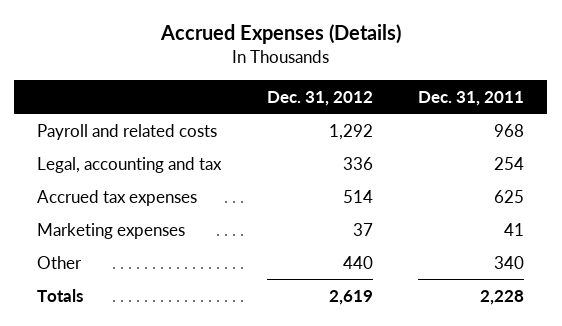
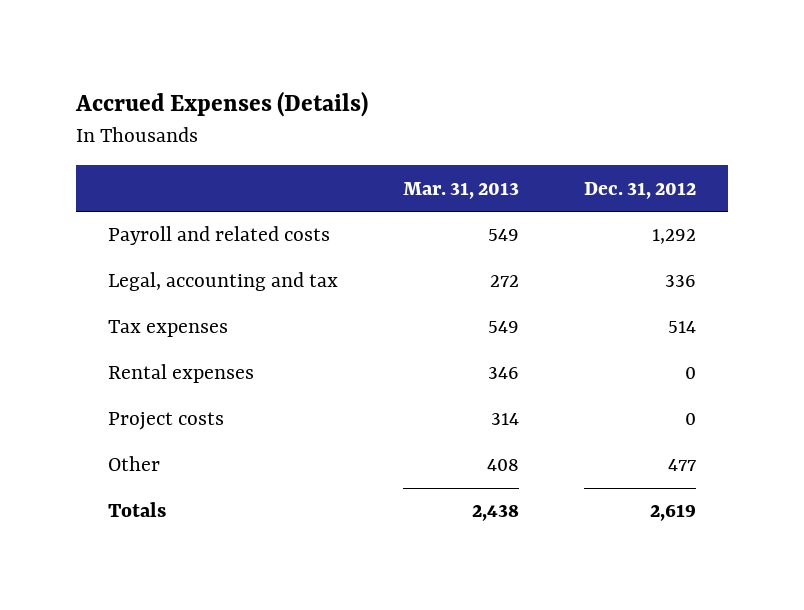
- | Dec. 31, 2012 | Dec. 31, 2011
+ | Mar. 31, 2013 | Dec. 31, 2012
- Accrued tax expenses | 514 | 625
- Marketing expenses | 37 | 41
- Other | 440 | 340
+ Tax expenses | 549 | 514
+ Rental expenses | 346 | 0
+ Project costs | 314 | 0
+ Other | 408 | 477

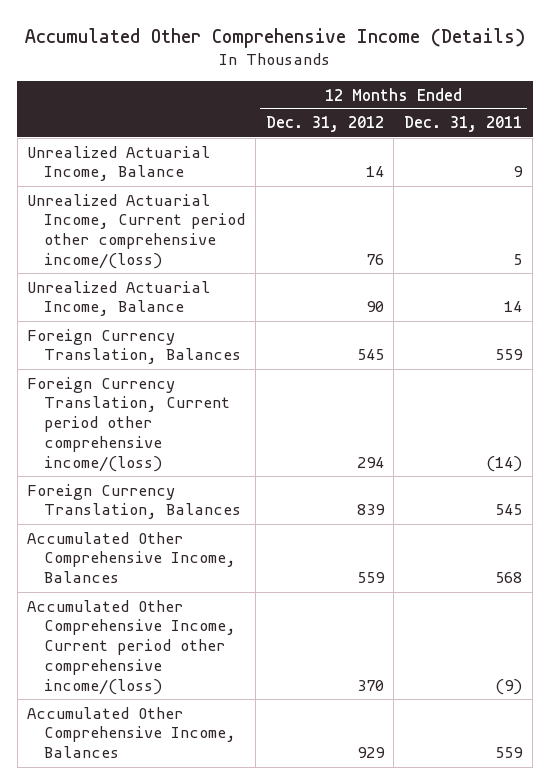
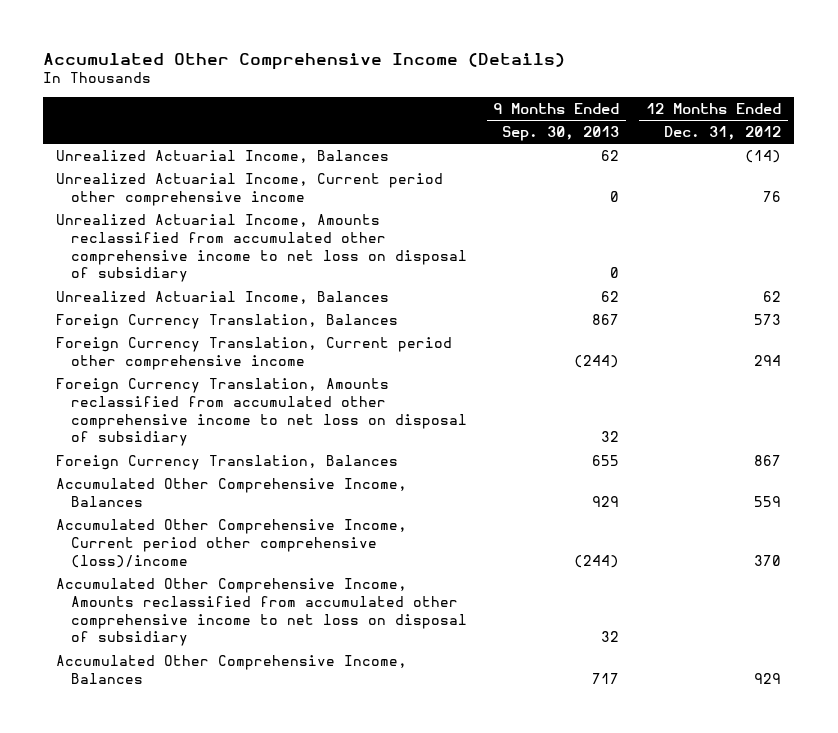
- | 12 Months Ended Dec. 31, 2012 | 12 Months Ended Dec. 31, 2011
+ | 9 Months Ended Sep. 30, 2013 | 12 Months Ended Dec. 31, 2012
- Unrealized Actuarial Income, Balance | 14 | 9
- Unrealized Actuarial Income, Current period other comprehensive income/(loss) | 76 | 5
- Unrealized Actuarial Income, Balance | 90 | 14
- Foreign Currency Translation, Balances | 545 | 559
- Foreign Currency Translation, Current period other comprehensive income/(loss) | 294 | (14)
- Foreign Currency Translation, Balances | 839 | 545
+ Unrealized Actuarial Income, Balances | 62 | (14)
+ Unrealized Actuarial Income, Current period other comprehensive income | 0 | 76
+ Unrealized Actuarial Income, Amounts reclassified from accumulated other comprehensive income to net loss on disposal of subsidiary | 0 |
+ Unrealized Actuarial Income, Balances | 62 | 62
+ Foreign Currency Translation, Balances | 867 | 573
+ Foreign Currency Translation, Current period other comprehensive income | (244) | 294
+ Foreign Currency Translation, Amounts reclassified from accumulated other comprehensive income to net loss on disposal of subsidiary | 32 |
+ Foreign Currency Translation, Balances | 655 | 867
- Accumulated Other Comprehensive Income, Current period other comprehensive income/(loss) | 370 | (9)
+ Accumulated Other Comprehensive Income, Current period other comprehensive (loss)/income | (244) | 370
+ Accumulated Other Comprehensive Income, Amounts reclassified from accumulated other comprehensive income to net loss on disposal of subsidiary | 32 |

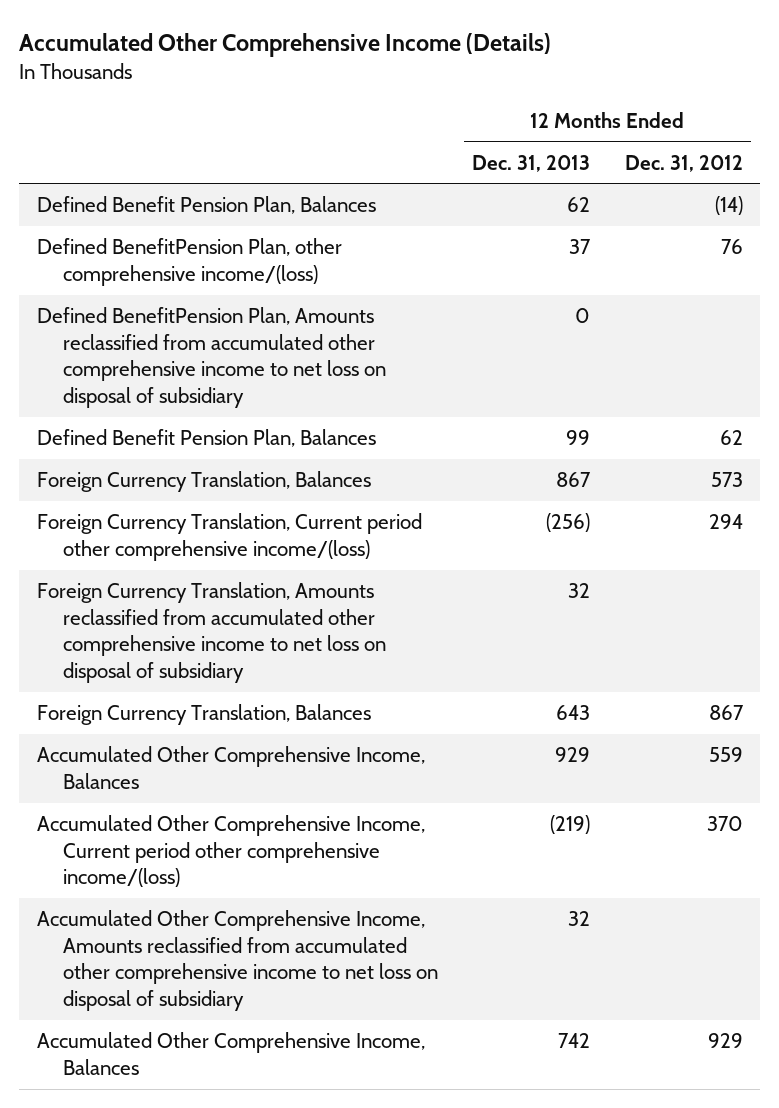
- | 9 Months Ended Sep. 30, 2013 | 12 Months Ended Dec. 31, 2012
+ | 12 Months Ended Dec. 31, 2013 | 12 Months Ended Dec. 31, 2012
- Unrealized Actuarial Income, Balances | 62 | (14)
- Unrealized Actuarial Income, Current period other comprehensive income | 0 | 76
- Unrealized Actuarial Income, Amounts reclassified from accumulated other comprehensive income to net loss on disposal of subsidiary | 0 |
- Unrealized Actuarial Income, Balances | 62 | 62
+ Defined Benefit Pension Plan, Balances | 62 | (14)
+ Defined BenefitPension Plan, other comprehensive income/(loss) | 37 | 76
+ Defined BenefitPension Plan, Amounts reclassified from accumulated other comprehensive income to net loss on disposal of subsidiary | 0 |
+ Defined Benefit Pension Plan, Balances | 99 | 62
- Foreign Currency Translation, Current period other comprehensive income | (244) | 294
+ Foreign Currency Translation, Current period other comprehensive income/(loss) | (256) | 294
- Accumulated Other Comprehensive Income, Current period other comprehensive (loss)/income | (244) | 370
+ Accumulated Other Comprehensive Income, Current period other comprehensive income/(loss) | (219) | 370

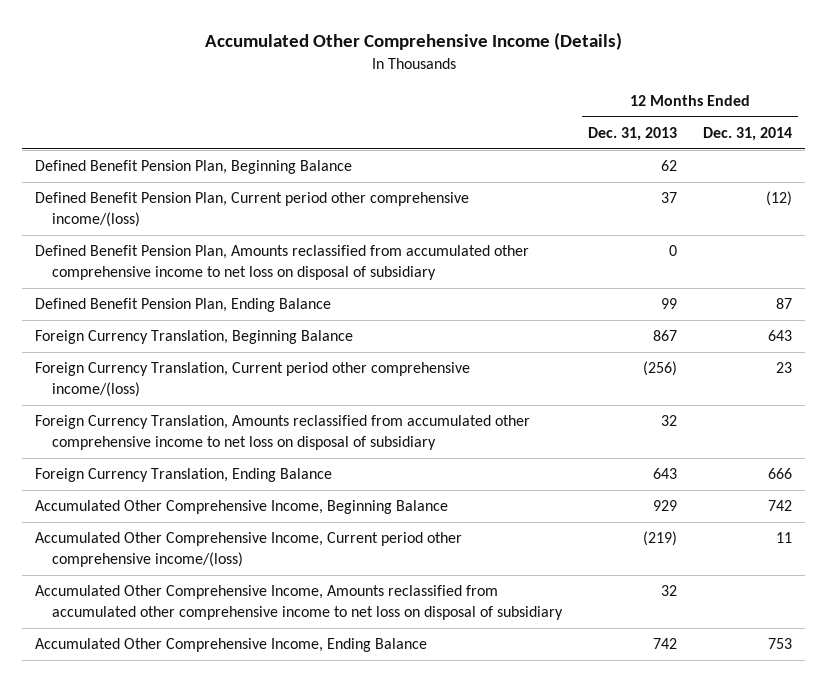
- | 12 Months Ended Dec. 31, 2013 | 12 Months Ended Dec. 31, 2012
+ | 12 Months Ended Dec. 31, 2013 | 12 Months Ended Dec. 31, 2014
- Defined Benefit Pension Plan, Balances | 62 | (14)
- Defined BenefitPension Plan, other comprehensive income/(loss) | 37 | 76
- Defined BenefitPension Plan, Amounts reclassified from accumulated other comprehensive income to net loss on disposal of subsidiary | 0 |
- Defined Benefit Pension Plan, Balances | 99 | 62
- Foreign Currency Translation, Balances | 867 | 573
+ Defined Benefit Pension Plan, Beginning Balance | 62 |
+ Defined Benefit Pension Plan, Current period other comprehensive income/(loss) | 37 | (12)
+ Defined Benefit Pension Plan, Amounts reclassified from accumulated other comprehensive income to net loss on disposal of subsidiary | 0 |
+ Defined Benefit Pension Plan, Ending Balance | 99 | 87
+ Foreign Currency Translation, Beginning Balance | 867 | 643
- Foreign Currency Translation, Balances | 643 | 867
- Accumulated Other Comprehensive Income, Balances | 929 | 559
+ Foreign Currency Translation, Ending Balance | 643 | 666
+ Accumulated Other Comprehensive Income, Beginning Balance | 929 | 742
- Accumulated Other Comprehensive Income, Balances | 742 | 929
+ Accumulated Other Comprehensive Income, Ending Balance | 742 | 753

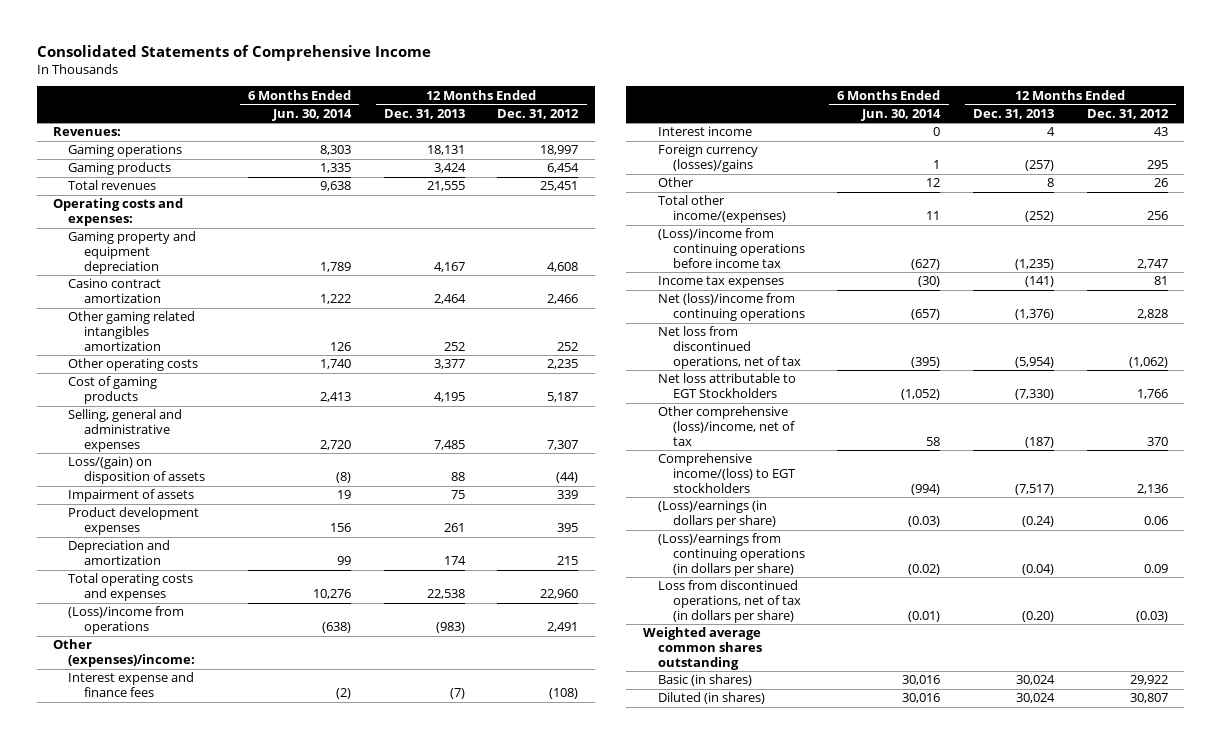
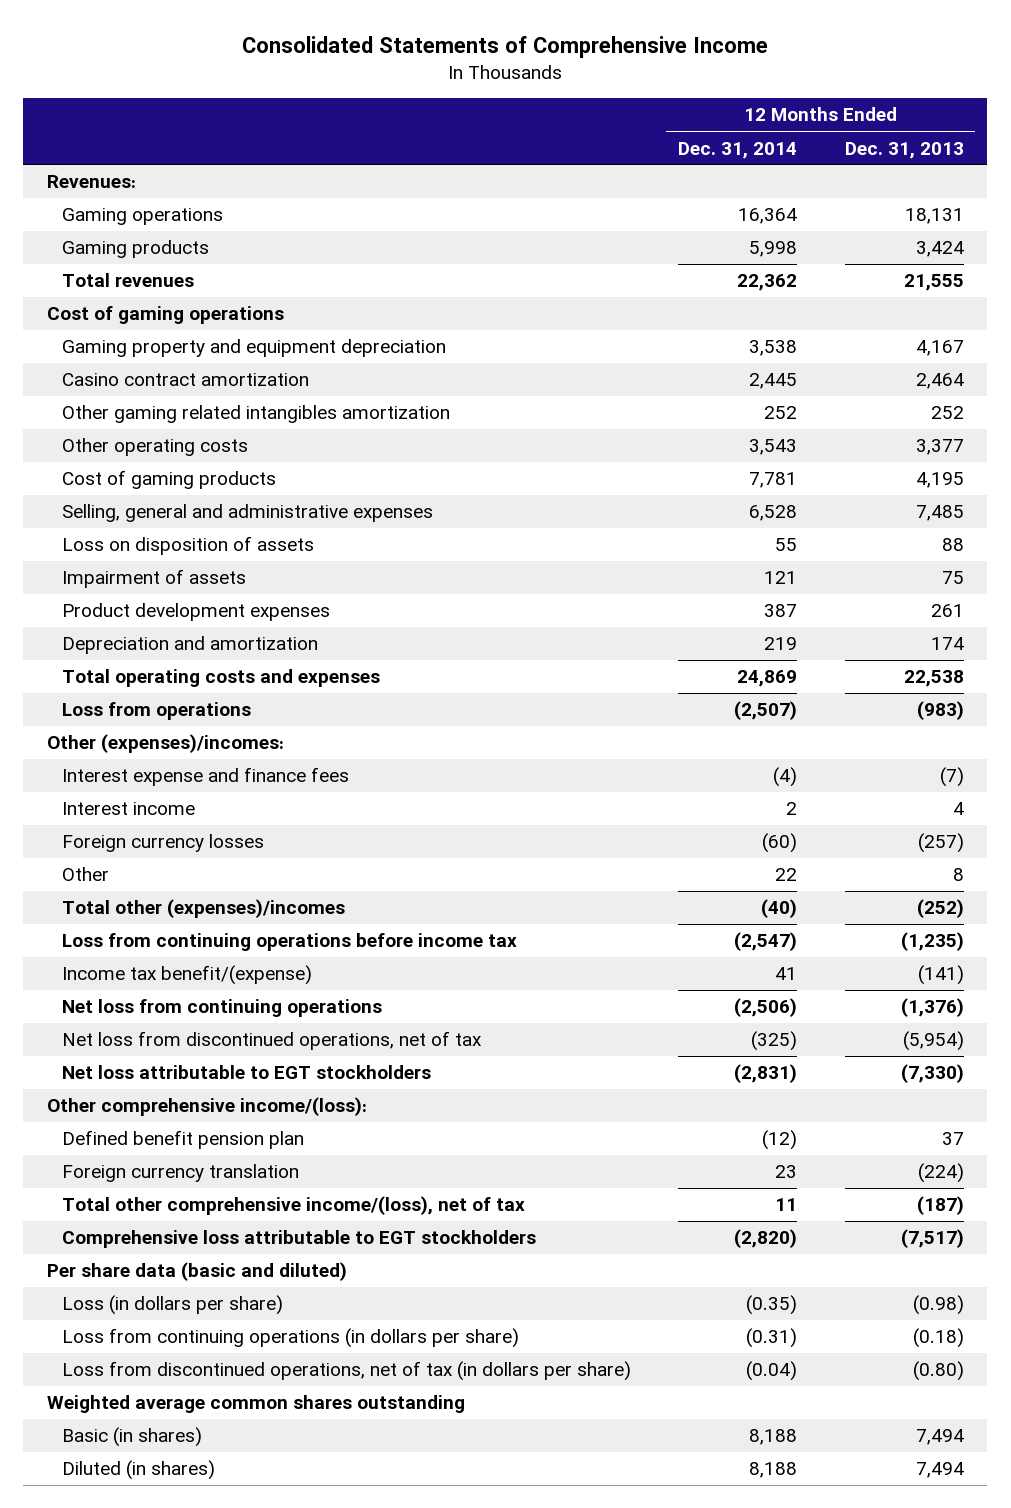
- | 6 Months Ended Jun. 30, 2014 | 12 Months Ended Dec. 31, 2013 | 12 Months Ended Dec. 31, 2012
+ | 12 Months Ended Dec. 31, 2014 | 12 Months Ended Dec. 31, 2013
- Operating costs and expenses:
+ Cost of gaming operations
- Loss/(gain) on disposition of assets | (8) | 88 | (44)
+ Loss on disposition of assets | 55 | 88
- (Loss)/income from operations | (638) | (983) | 2,491
- Other (expenses)/income:
+ Loss from operations | (2,507) | (983)
+ Other (expenses)/incomes:
- Foreign currency (losses)/gains | 1 | (257) | 295
+ Foreign currency losses | (60) | (257)
- Total other income/(expenses) | 11 | (252) | 256
- (Loss)/income from continuing operations before income tax | (627) | (1,235) | 2,747
- Income tax expenses | (30) | (141) | 81
- Net (loss)/income from continuing operations | (657) | (1,376) | 2,828
+ Total other (expenses)/incomes | (40) | (252)
+ Loss from continuing operations before income tax | (2,547) | (1,235)
+ Income tax benefit/(expense) | 41 | (141)
+ Net loss from continuing operations | (2,506) | (1,376)
- Net loss attributable to EGT Stockholders | (1,052) | (7,330) | 1,766
- Other comprehensive (loss)/income, net of tax | 58 | (187) | 370
- Comprehensive income/(loss) to EGT stockholders | (994) | (7,517) | 2,136
- (Loss)/earnings (in dollars per share) | (0.03) | (0.24) | 0.06
- (Loss)/earnings from continuing operations (in dollars per share) | (0.02) | (0.04) | 0.09
- Loss from discontinued operations, net of tax (in dollars per share) | (0.01) | (0.20) | (0.03)
+ Net loss attributable to EGT stockholders | (2,831) | (7,330)
+ Other comprehensive income/(loss):
+ Defined benefit pension plan | (12) | 37
+ Foreign currency translation | 23 | (224)
+ Total other comprehensive income/(loss), net of tax | 11 | (187)
+ Comprehensive loss attributable to EGT stockholders | (2,820) | (7,517)
+ Per share data (basic and diluted)
+ Loss (in dollars per share) | (0.35) | (0.98)
+ Loss from continuing operations (in dollars per share) | (0.31) | (0.18)
+ Loss from discontinued operations, net of tax (in dollars per share) | (0.04) | (0.80)
- Basic (in shares) | 30,016 | 30,024 | 29,922
- Diluted (in shares) | 30,016 | 30,024 | 30,807
+ Basic (in shares) | 8,188 | 7,494
+ Diluted (in shares) | 8,188 | 7,494

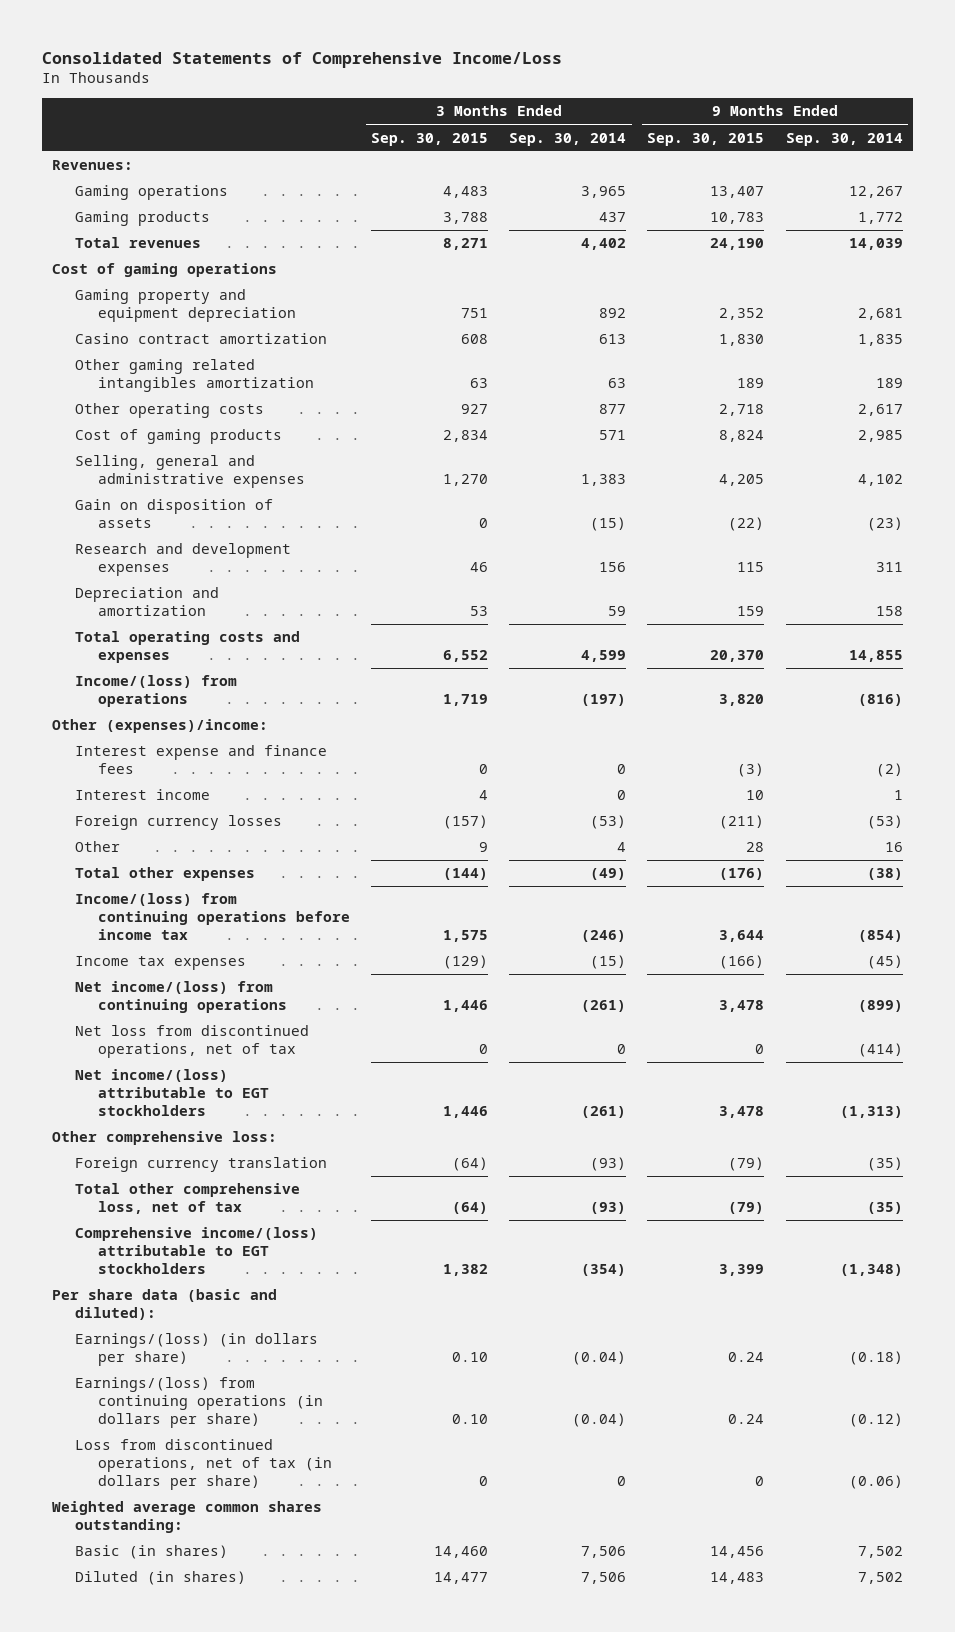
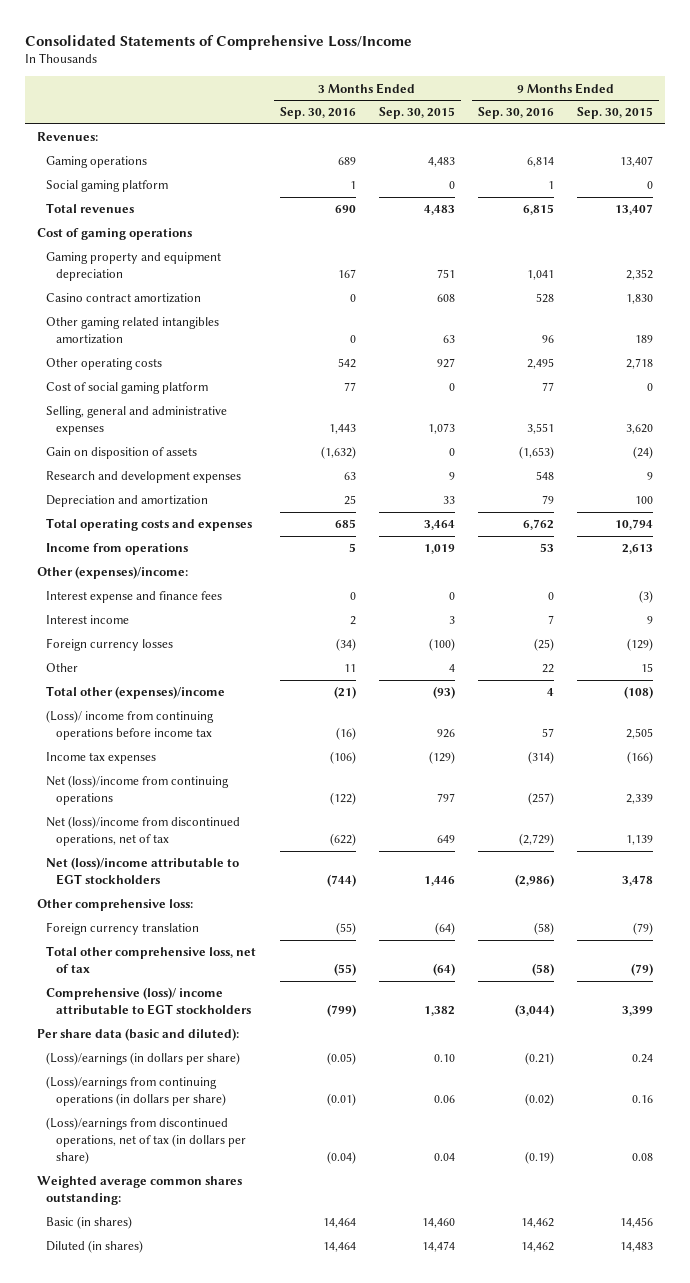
- Consolidated Statements of Comprehensive Income/Loss
+ Consolidated Statements of Comprehensive Loss/Income
- | 3 Months Ended Sep. 30, 2015 | 3 Months Ended Sep. 30, 2014 | 9 Months Ended Sep. 30, 2015 | 9 Months Ended Sep. 30, 2014
+ | 3 Months Ended Sep. 30, 2016 | 3 Months Ended Sep. 30, 2015 | 9 Months Ended Sep. 30, 2016 | 9 Months Ended Sep. 30, 2015
- Gaming products | 3,788 | 437 | 10,783 | 1,772
- Total revenues | 8,271 | 4,402 | 24,190 | 14,039
+ Social gaming platform | 1 | 0 | 1 | 0
+ Total revenues | 690 | 4,483 | 6,815 | 13,407
- Cost of gaming products | 2,834 | 571 | 8,824 | 2,985
- Selling, general and administrative expenses | 1,270 | 1,383 | 4,205 | 4,102
- Gain on disposition of assets | 0 | (15) | (22) | (23)
- Research and development expenses | 46 | 156 | 115 | 311
- Depreciation and amortization | 53 | 59 | 159 | 158
- Total operating costs and expenses | 6,552 | 4,599 | 20,370 | 14,855
- Income/(loss) from operations | 1,719 | (197) | 3,820 | (816)
+ Cost of social gaming platform | 77 | 0 | 77 | 0
+ Selling, general and administrative expenses | 1,443 | 1,073 | 3,551 | 3,620
+ Gain on disposition of assets | (1,632) | 0 | (1,653) | (24)
+ Research and development expenses | 63 | 9 | 548 | 9
+ Depreciation and amortization | 25 | 33 | 79 | 100
+ Total operating costs and expenses | 685 | 3,464 | 6,762 | 10,794
+ Income from operations | 5 | 1,019 | 53 | 2,613
- Interest income | 4 | 0 | 10 | 1
- Foreign currency losses | (157) | (53) | (211) | (53)
- Other | 9 | 4 | 28 | 16
- Total other expenses | (144) | (49) | (176) | (38)
- Income/(loss) from continuing operations before income tax | 1,575 | (246) | 3,644 | (854)
+ Interest income | 2 | 3 | 7 | 9
+ Foreign currency losses | (34) | (100) | (25) | (129)
+ Other | 11 | 4 | 22 | 15
+ Total other (expenses)/income | (21) | (93) | 4 | (108)
+ (Loss)/ income from continuing operations before income tax | (16) | 926 | 57 | 2,505
- Net income/(loss) from continuing operations | 1,446 | (261) | 3,478 | (899)
- Net loss from discontinued operations, net of tax | 0 | 0 | 0 | (414)
- Net income/(loss) attributable to EGT stockholders | 1,446 | (261) | 3,478 | (1,313)
+ Net (loss)/income from continuing operations | (122) | 797 | (257) | 2,339
+ Net (loss)/income from discontinued operations, net of tax | (622) | 649 | (2,729) | 1,139
+ Net (loss)/income attributable to EGT stockholders | (744) | 1,446 | (2,986) | 3,478
- Comprehensive income/(loss) attributable to EGT stockholders | 1,382 | (354) | 3,399 | (1,348)
+ Comprehensive (loss)/ income attributable to EGT stockholders | (799) | 1,382 | (3,044) | 3,399
- Earnings/(loss) (in dollars per share) | 0.10 | (0.04) | 0.24 | (0.18)
- Earnings/(loss) from continuing operations (in dollars per share) | 0.10 | (0.04) | 0.24 | (0.12)
- Loss from discontinued operations, net of tax (in dollars per share) | 0 | 0 | 0 | (0.06)
+ (Loss)/earnings (in dollars per share) | (0.05) | 0.10 | (0.21) | 0.24
+ (Loss)/earnings from continuing operations (in dollars per share) | (0.01) | 0.06 | (0.02) | 0.16
+ (Loss)/earnings from discontinued operations, net of tax (in dollars per share) | (0.04) | 0.04 | (0.19) | 0.08
- Diluted (in shares) | 14,477 | 7,506 | 14,483 | 7,502
+ Diluted (in shares) | 14,464 | 14,474 | 14,462 | 14,483

